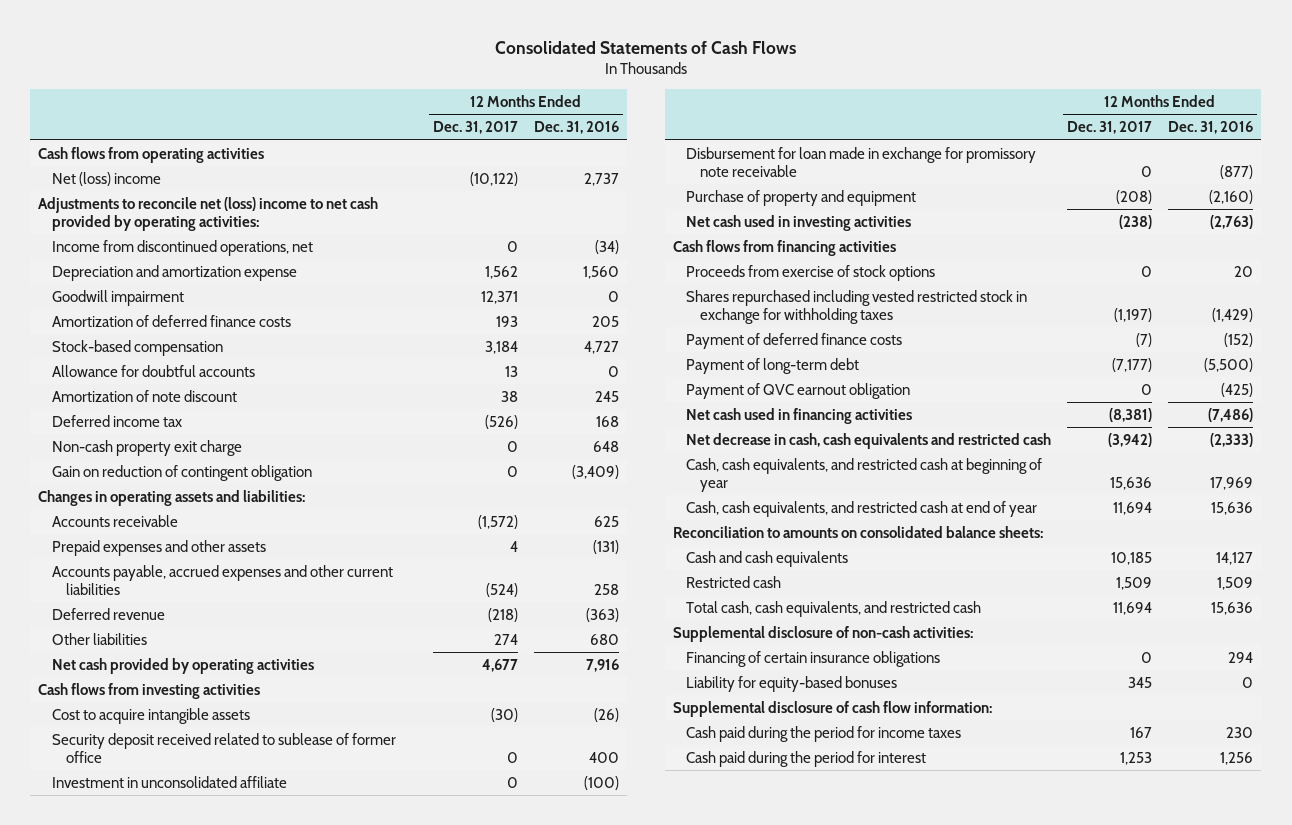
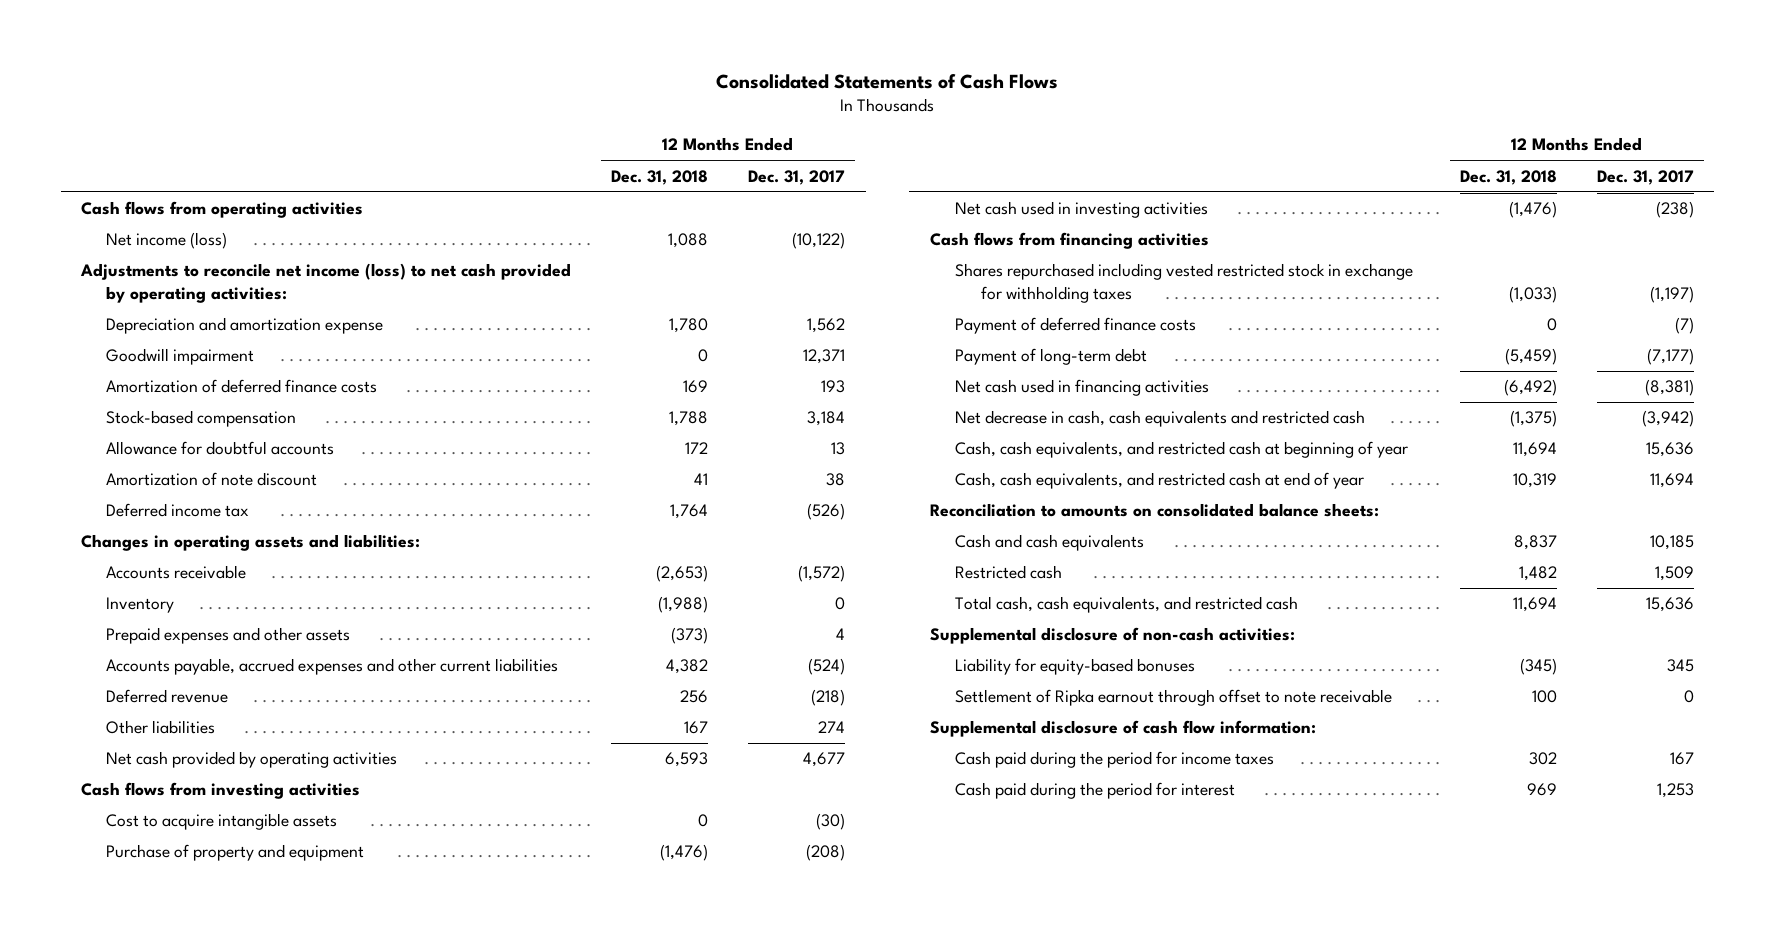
- | 12 Months Ended Dec. 31, 2017 | 12 Months Ended Dec. 31, 2016
+ | 12 Months Ended Dec. 31, 2018 | 12 Months Ended Dec. 31, 2017
- Net (loss) income | (10,122) | 2,737
- Adjustments to reconcile net (loss) income to net cash provided by operating activities:
- Income from discontinued operations, net | 0 | (34)
+ Net income (loss) | 1,088 | (10,122)
+ Adjustments to reconcile net income (loss) to net cash provided by operating activities:
- Non-cash property exit charge | 0 | 648
- Gain on reduction of contingent obligation | 0 | (3,409)
+ Inventory | (1,988) | 0
- Security deposit received related to sublease of former office | 0 | 400
- Investment in unconsolidated affiliate | 0 | (100)
- Disbursement for loan made in exchange for promissory note receivable | 0 | (877)
- Proceeds from exercise of stock options | 0 | 20
- Payment of QVC earnout obligation | 0 | (425)
- Total cash, cash equivalents, and restricted cash | 11,694 | 15,636
+ Total cash, cash equivalents, and restricted cash | 11,694 | 15,636
- Financing of certain insurance obligations | 0 | 294
+ Settlement of Ripka earnout through offset to note receivable | 100 | 0

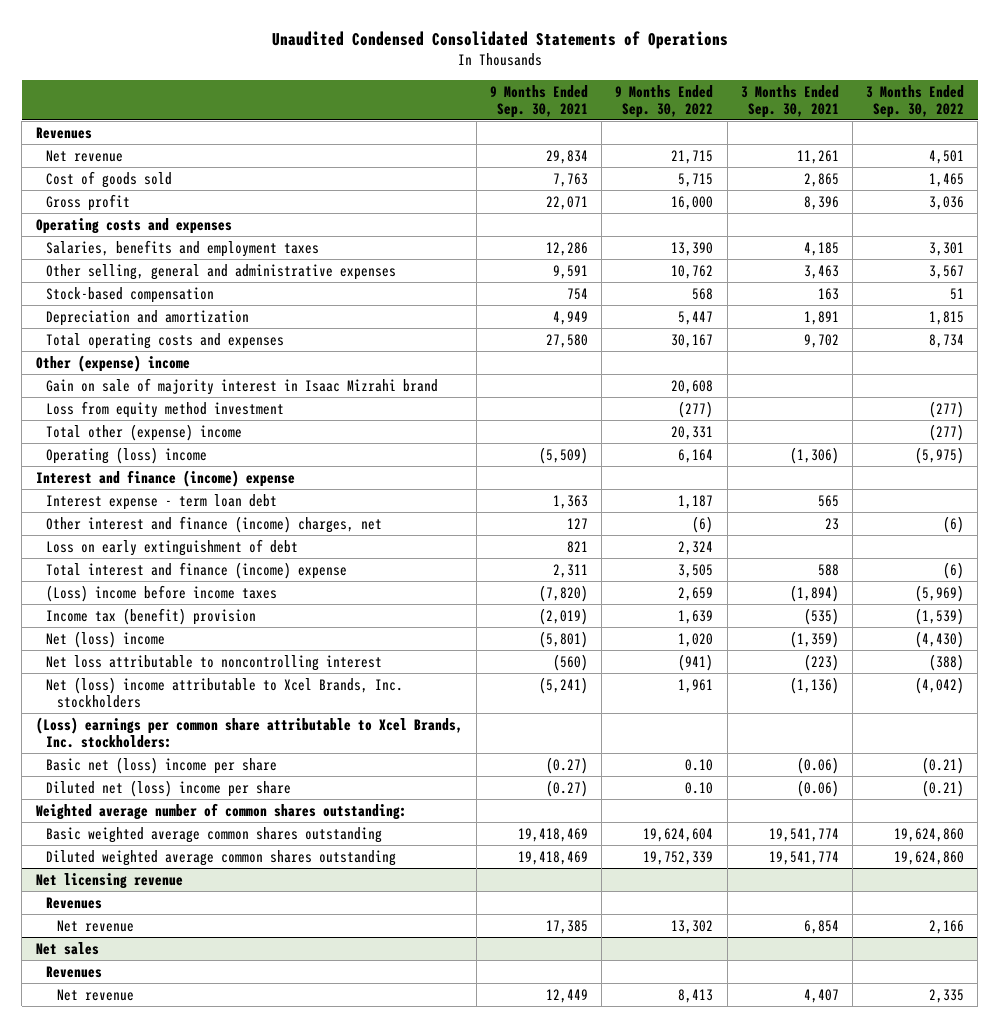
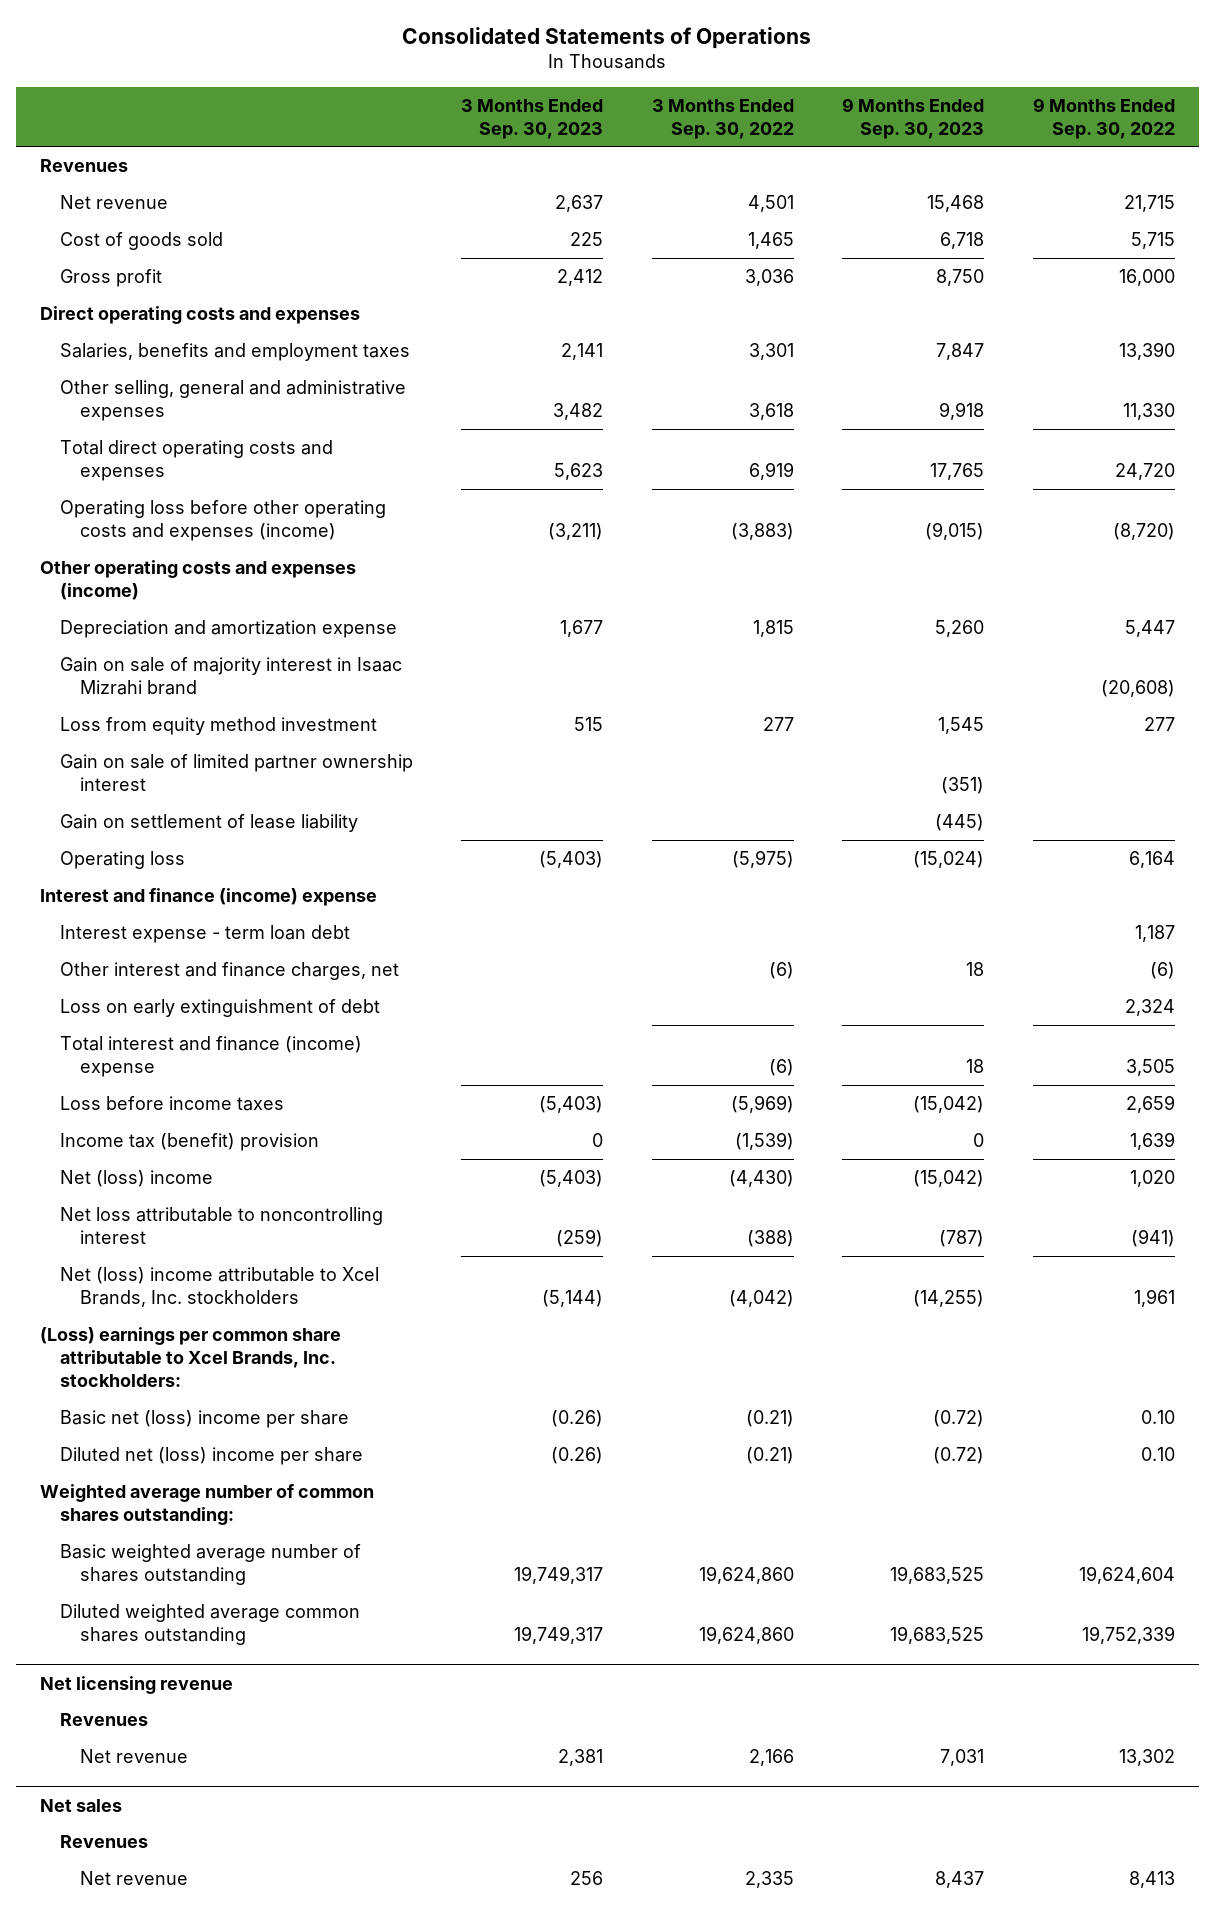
- Unaudited Condensed Consolidated Statements of Operations
+ Consolidated Statements of Operations
- | 9 Months Ended Sep. 30, 2021 | 9 Months Ended Sep. 30, 2022 | 3 Months Ended Sep. 30, 2021 | 3 Months Ended Sep. 30, 2022
+ | 3 Months Ended Sep. 30, 2023 | 3 Months Ended Sep. 30, 2022 | 9 Months Ended Sep. 30, 2023 | 9 Months Ended Sep. 30, 2022
- Operating costs and expenses
+ Direct operating costs and expenses
- Other selling, general and administrative expenses | 9,591 | 10,762 | 3,463 | 3,567
- Stock-based compensation | 754 | 568 | 163 | 51
- Depreciation and amortization | 4,949 | 5,447 | 1,891 | 1,815
- Total operating costs and expenses | 27,580 | 30,167 | 9,702 | 8,734
- Other (expense) income
- Gain on sale of majority interest in Isaac Mizrahi brand | | 20,608 | |
- Loss from equity method investment | | (277) | | (277)
- Total other (expense) income | | 20,331 | | (277)
- Operating (loss) income | (5,509) | 6,164 | (1,306) | (5,975)
+ Other selling, general and administrative expenses | 3,482 | 3,618 | 9,918 | 11,330
+ Total direct operating costs and expenses | 5,623 | 6,919 | 17,765 | 24,720
+ Operating loss before other operating costs and expenses (income) | (3,211) | (3,883) | (9,015) | (8,720)
+ Other operating costs and expenses (income)
+ Depreciation and amortization expense | 1,677 | 1,815 | 5,260 | 5,447
+ Gain on sale of majority interest in Isaac Mizrahi brand | | | | (20,608)
+ Loss from equity method investment | 515 | 277 | 1,545 | 277
+ Gain on sale of limited partner ownership interest | | | (351) |
+ Gain on settlement of lease liability | | | (445) |
+ Operating loss | (5,403) | (5,975) | (15,024) | 6,164
- Other interest and finance (income) charges, net | 127 | (6) | 23 | (6)
+ Other interest and finance charges, net | | (6) | 18 | (6)
- (Loss) income before income taxes | (7,820) | 2,659 | (1,894) | (5,969)
+ Loss before income taxes | (5,403) | (5,969) | (15,042) | 2,659
- Basic weighted average common shares outstanding | 19,418,469 | 19,624,604 | 19,541,774 | 19,624,860
+ Basic weighted average number of shares outstanding | 19,749,317 | 19,624,860 | 19,683,525 | 19,624,604

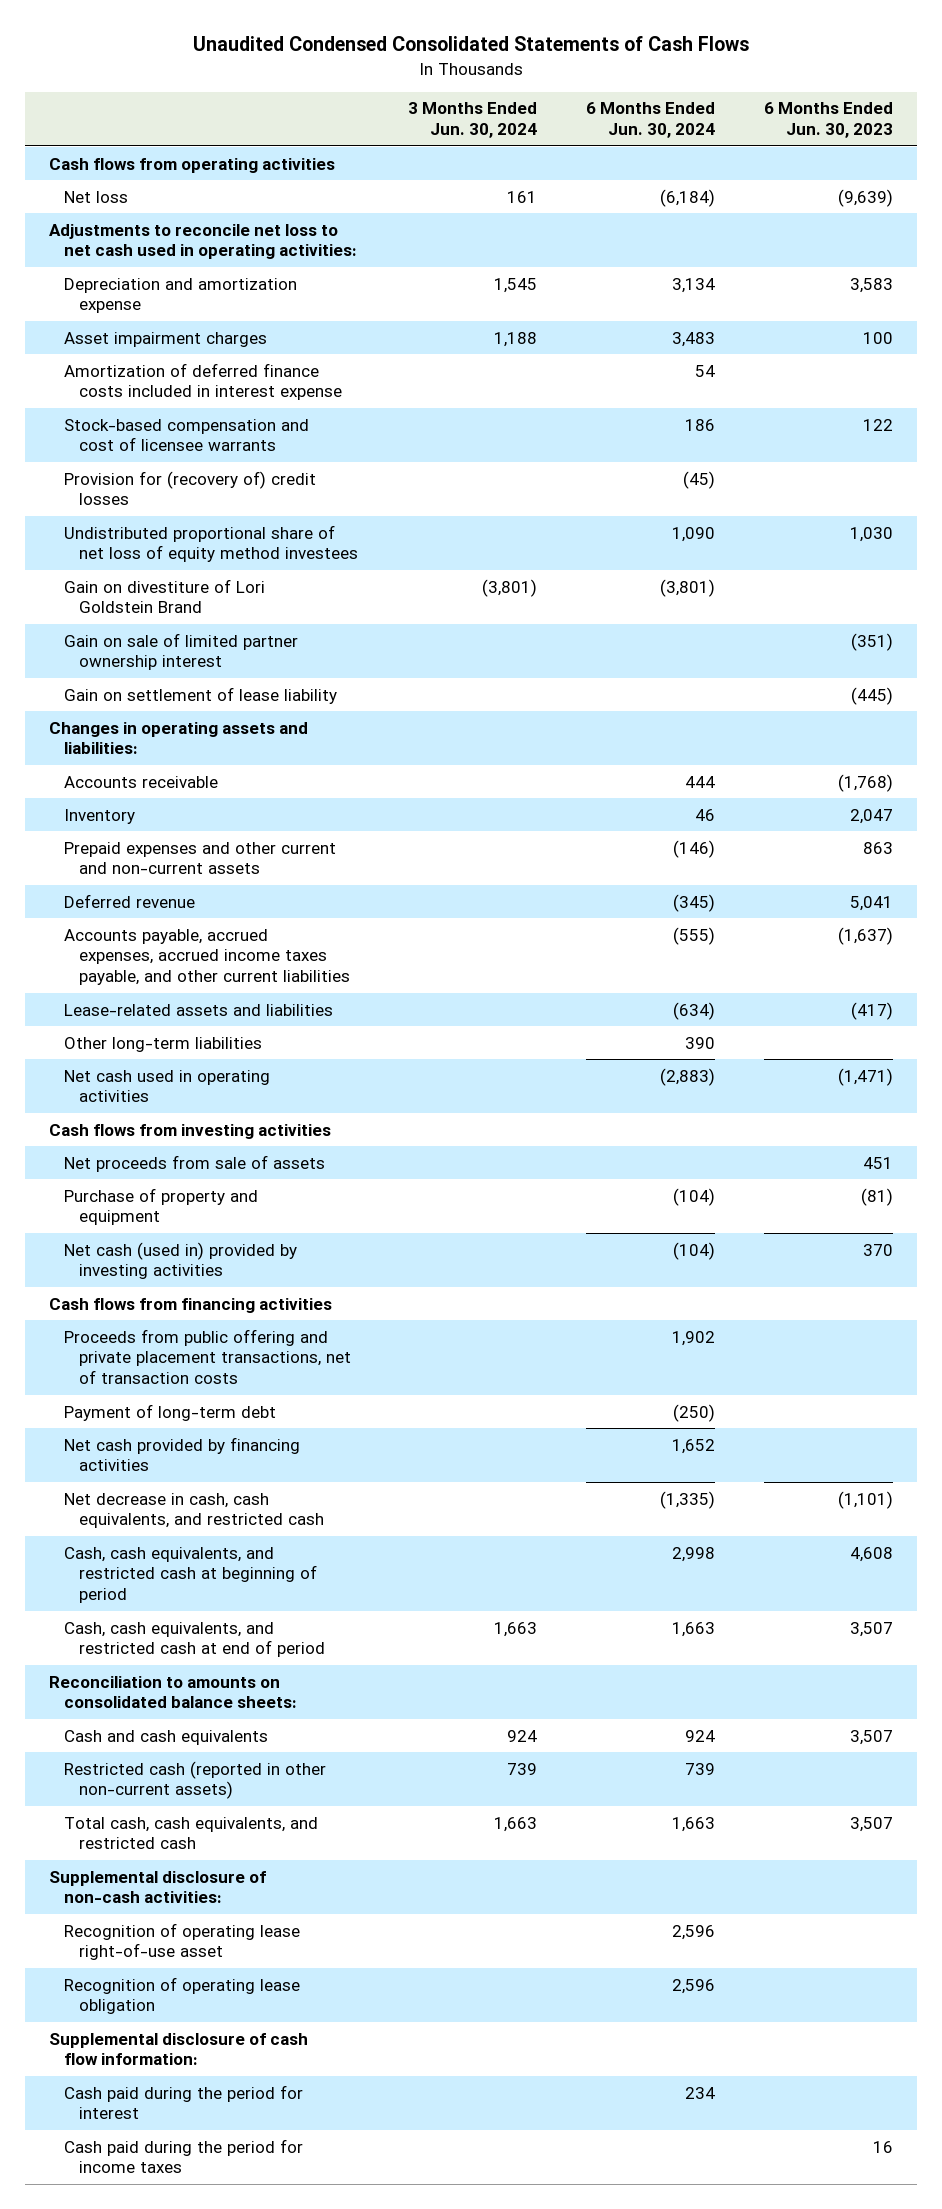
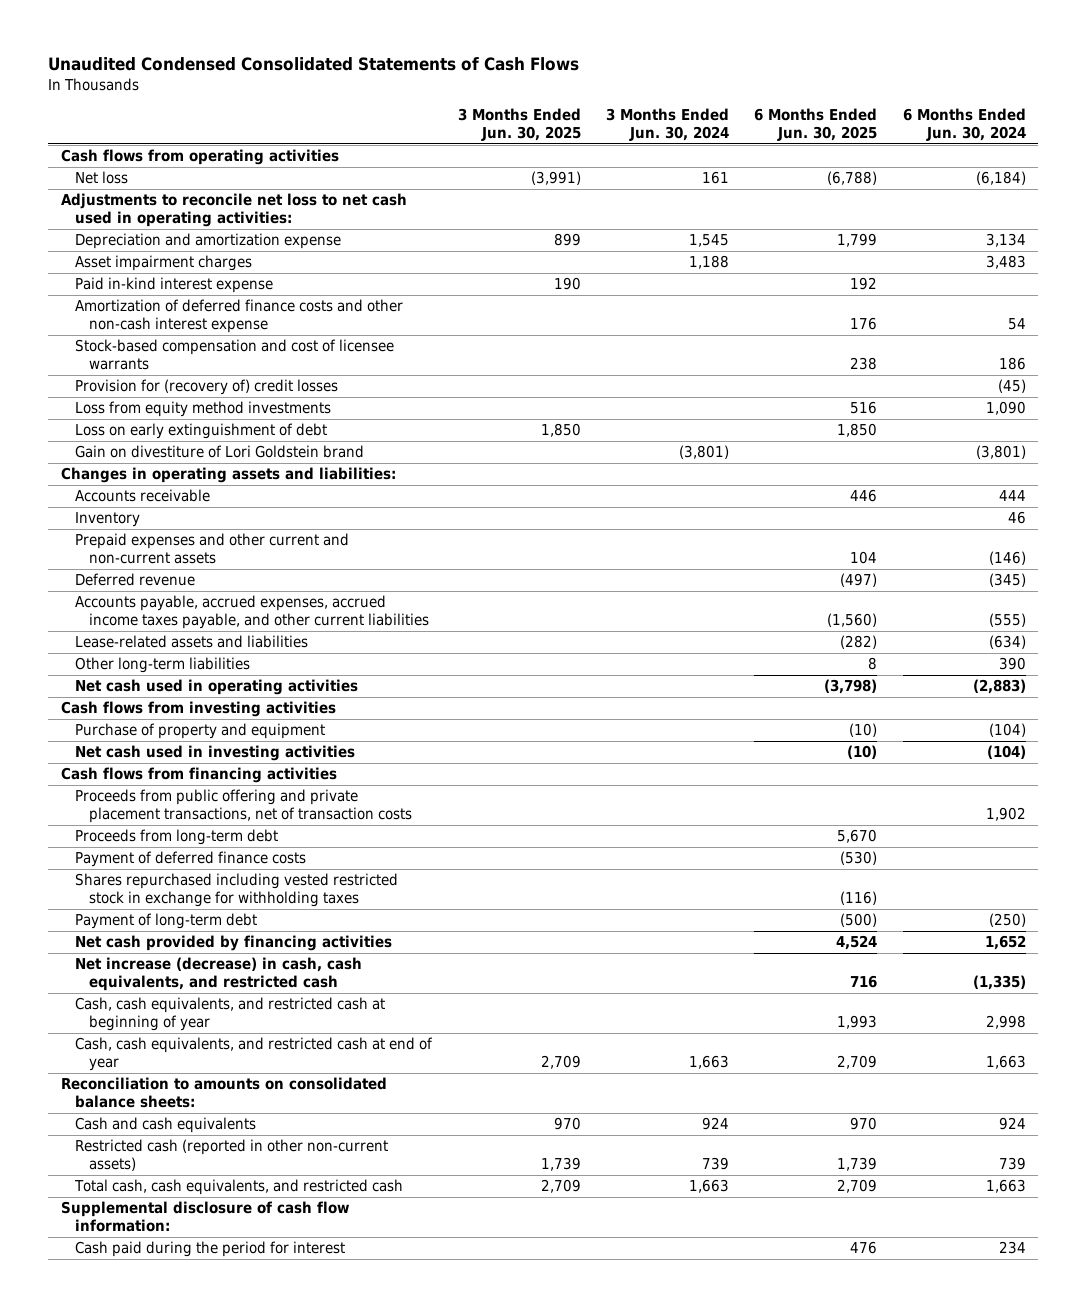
- | 3 Months Ended Jun. 30, 2024 | 6 Months Ended Jun. 30, 2024 | 6 Months Ended Jun. 30, 2023
+ | 3 Months Ended Jun. 30, 2025 | 3 Months Ended Jun. 30, 2024 | 6 Months Ended Jun. 30, 2025 | 6 Months Ended Jun. 30, 2024
- Amortization of deferred finance costs included in interest expense | | 54 |
+ Paid in-kind interest expense | 190 | | 192 |
+ Amortization of deferred finance costs and other non-cash interest expense | | | 176 | 54
- Undistributed proportional share of net loss of equity method investees | | 1,090 | 1,030
- Gain on divestiture of Lori Goldstein Brand | (3,801) | (3,801) |
- Gain on sale of limited partner ownership interest | | | (351)
- Gain on settlement of lease liability | | | (445)
+ Loss from equity method investments | | | 516 | 1,090
+ Loss on early extinguishment of debt | 1,850 | | 1,850 |
+ Gain on divestiture of Lori Goldstein brand | | (3,801) | | (3,801)
- Net proceeds from sale of assets | | | 451
- Net cash (used in) provided by investing activities | | (104) | 370
+ Net cash used in investing activities | | | (10) | (104)
+ Proceeds from long-term debt | | | 5,670 |
+ Payment of deferred finance costs | | | (530) |
+ Shares repurchased including vested restricted stock in exchange for withholding taxes | | | (116) |
- Net decrease in cash, cash equivalents, and restricted cash | | (1,335) | (1,101)
- Cash, cash equivalents, and restricted cash at beginning of period | | 2,998 | 4,608
- Cash, cash equivalents, and restricted cash at end of period | 1,663 | 1,663 | 3,507
+ Net increase (decrease) in cash, cash equivalents, and restricted cash | | | 716 | (1,335)
+ Cash, cash equivalents, and restricted cash at beginning of year | | | 1,993 | 2,998
+ Cash, cash equivalents, and restricted cash at end of year | 2,709 | 1,663 | 2,709 | 1,663
- Supplemental disclosure of non-cash activities:
- Recognition of operating lease right-of-use asset | | 2,596 |
- Recognition of operating lease obligation | | 2,596 |
- Cash paid during the period for income taxes | | | 16

